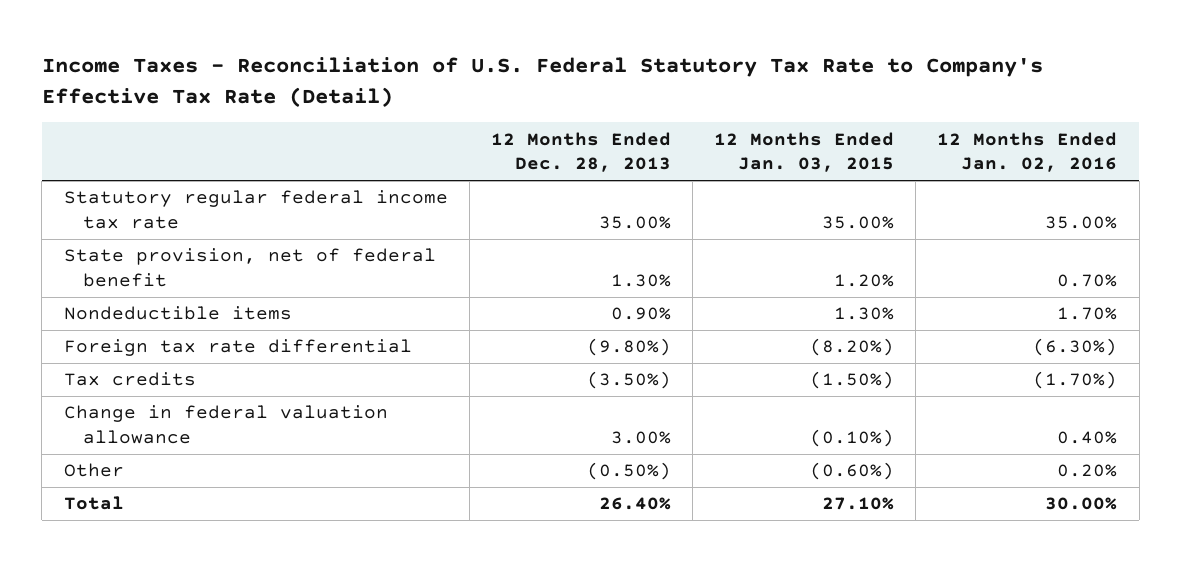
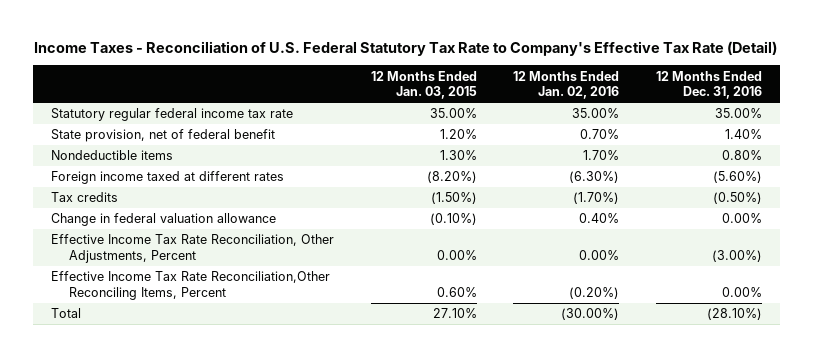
- | 12 Months Ended Dec. 28, 2013 | 12 Months Ended Jan. 03, 2015 | 12 Months Ended Jan. 02, 2016
+ | 12 Months Ended Jan. 03, 2015 | 12 Months Ended Jan. 02, 2016 | 12 Months Ended Dec. 31, 2016
- Foreign tax rate differential | (9.80%) | (8.20%) | (6.30%)
+ Foreign income taxed at different rates | (8.20%) | (6.30%) | (5.60%)
- Other | (0.50%) | (0.60%) | 0.20%
- Total | 26.40% | 27.10% | 30.00%
+ Effective Income Tax Rate Reconciliation, Other Adjustments, Percent | 0.00% | 0.00% | (3.00%)
+ Effective Income Tax Rate Reconciliation,Other Reconciling Items, Percent | 0.60% | (0.20%) | 0.00%
+ Total | 27.10% | (30.00%) | (28.10%)

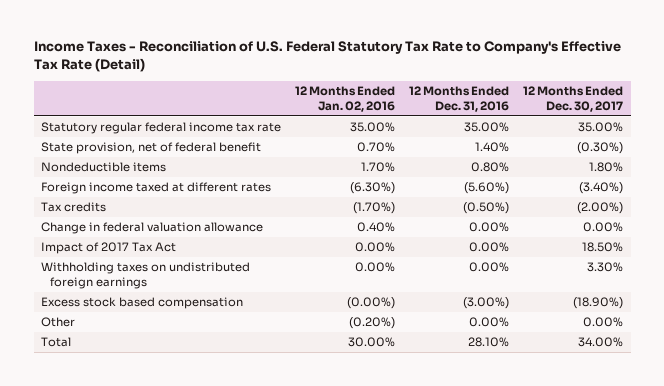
- | 12 Months Ended Jan. 03, 2015 | 12 Months Ended Jan. 02, 2016 | 12 Months Ended Dec. 31, 2016
+ | 12 Months Ended Jan. 02, 2016 | 12 Months Ended Dec. 31, 2016 | 12 Months Ended Dec. 30, 2017
- Effective Income Tax Rate Reconciliation, Other Adjustments, Percent | 0.00% | 0.00% | (3.00%)
- Effective Income Tax Rate Reconciliation,Other Reconciling Items, Percent | 0.60% | (0.20%) | 0.00%
- Total | 27.10% | (30.00%) | (28.10%)
+ Impact of 2017 Tax Act | 0.00% | 0.00% | 18.50%
+ Withholding taxes on undistributed foreign earnings | 0.00% | 0.00% | 3.30%
+ Excess stock based compensation | (0.00%) | (3.00%) | (18.90%)
+ Other | (0.20%) | 0.00% | 0.00%
+ Total | 30.00% | 28.10% | 34.00%

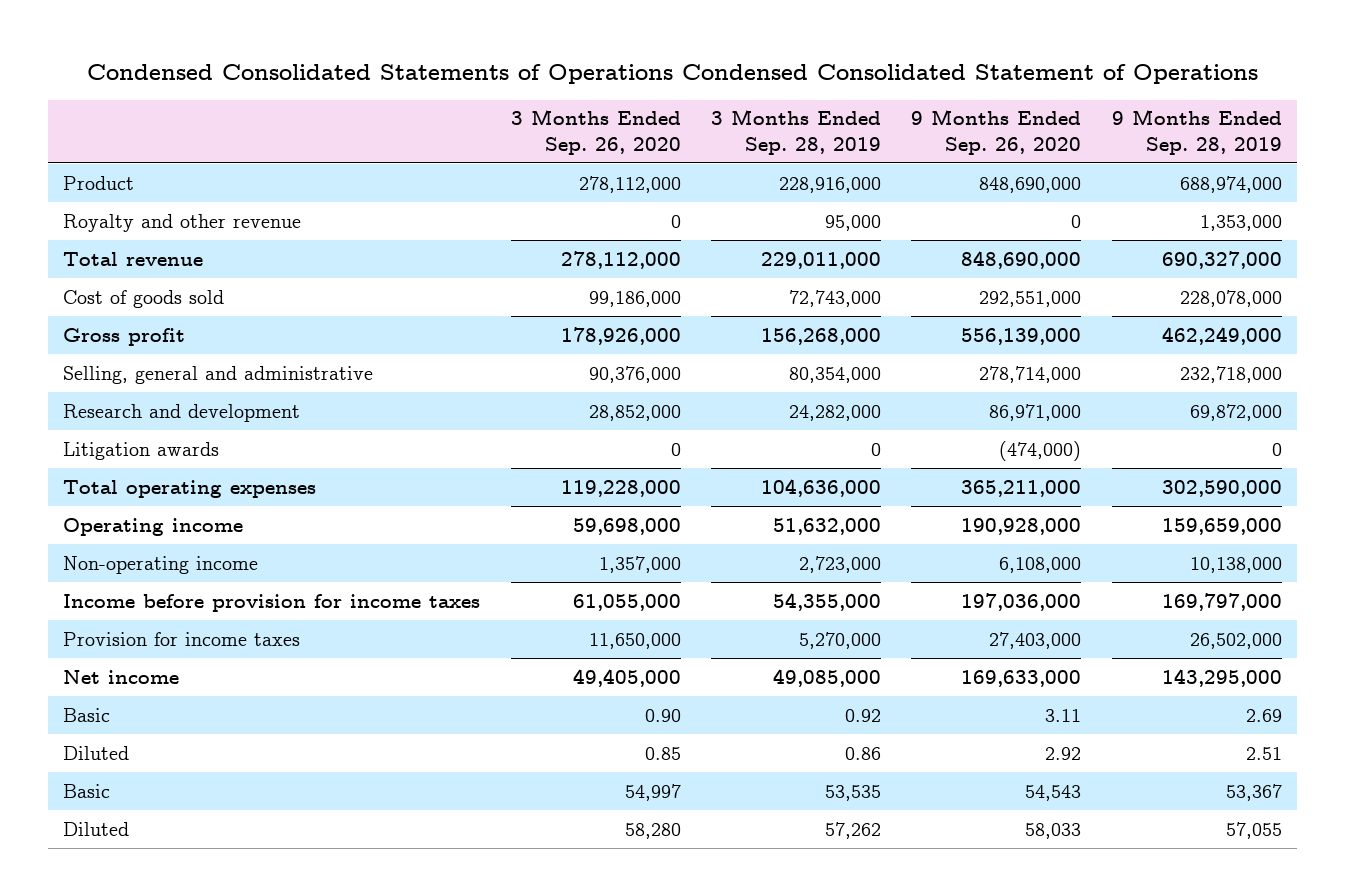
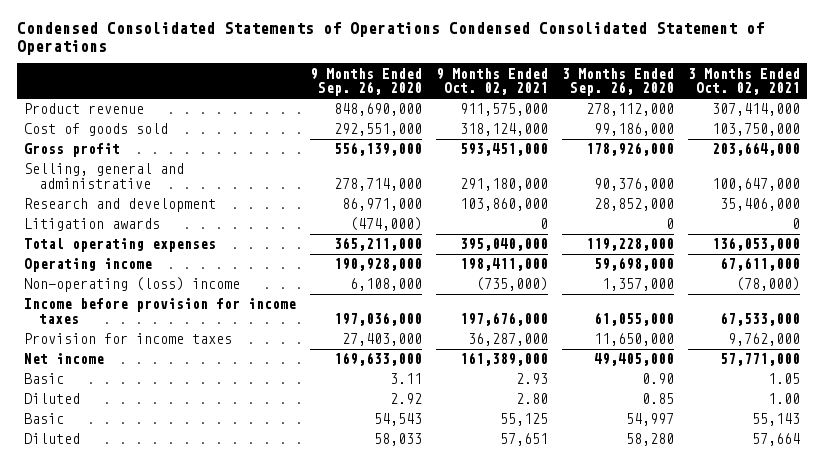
- | 3 Months Ended Sep. 26, 2020 | 3 Months Ended Sep. 28, 2019 | 9 Months Ended Sep. 26, 2020 | 9 Months Ended Sep. 28, 2019
+ | 9 Months Ended Sep. 26, 2020 | 9 Months Ended Oct. 02, 2021 | 3 Months Ended Sep. 26, 2020 | 3 Months Ended Oct. 02, 2021
- Product | 278,112,000 | 228,916,000 | 848,690,000 | 688,974,000
- Royalty and other revenue | 0 | 95,000 | 0 | 1,353,000
- Total revenue | 278,112,000 | 229,011,000 | 848,690,000 | 690,327,000
+ Product revenue | 848,690,000 | 911,575,000 | 278,112,000 | 307,414,000
- Non-operating income | 1,357,000 | 2,723,000 | 6,108,000 | 10,138,000
+ Non-operating (loss) income | 6,108,000 | (735,000) | 1,357,000 | (78,000)

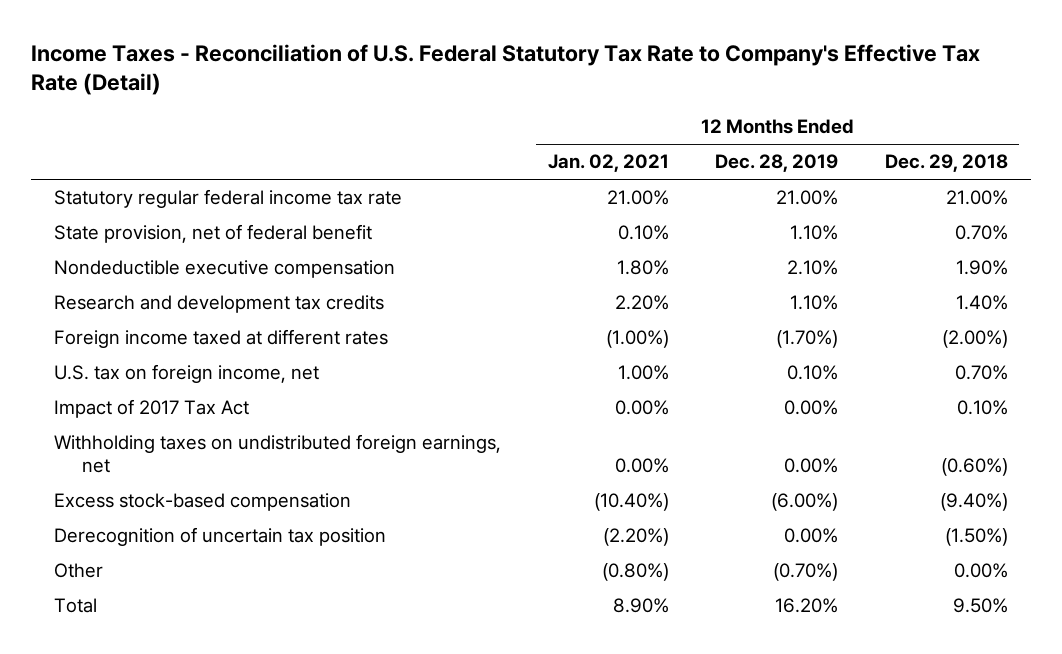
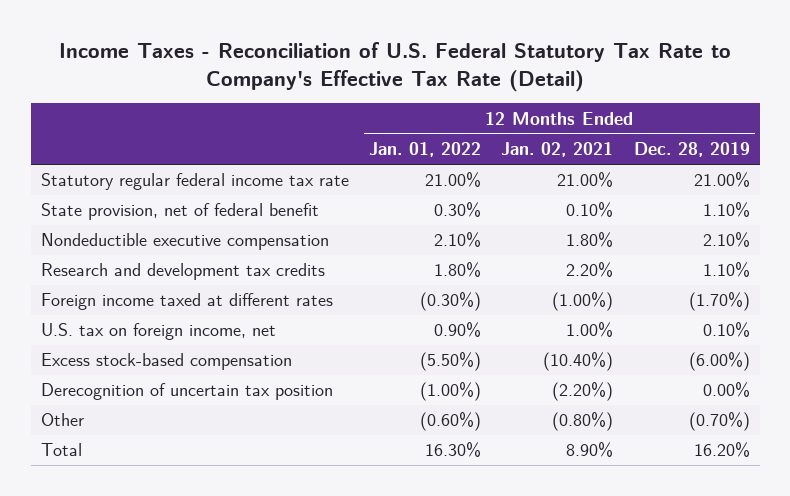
- | 12 Months Ended Jan. 02, 2021 | 12 Months Ended Dec. 28, 2019 | 12 Months Ended Dec. 29, 2018
+ | 12 Months Ended Jan. 01, 2022 | 12 Months Ended Jan. 02, 2021 | 12 Months Ended Dec. 28, 2019
- Impact of 2017 Tax Act | 0.00% | 0.00% | 0.10%
- Withholding taxes on undistributed foreign earnings, net | 0.00% | 0.00% | (0.60%)

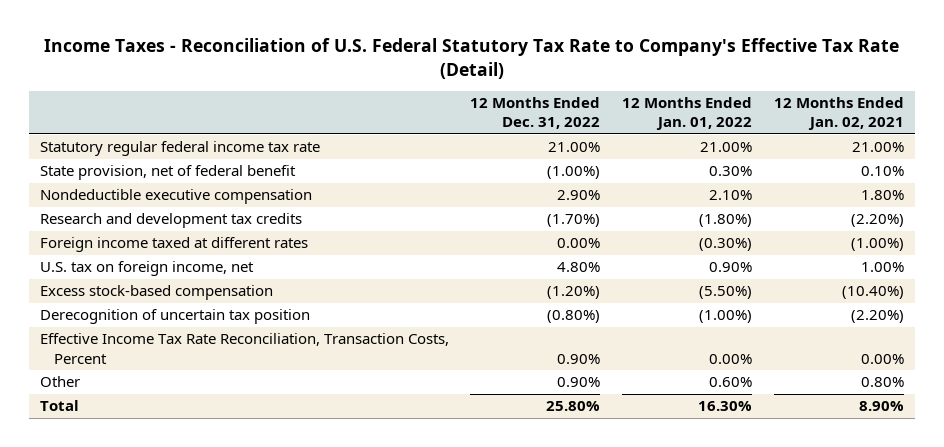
- | 12 Months Ended Jan. 01, 2022 | 12 Months Ended Jan. 02, 2021 | 12 Months Ended Dec. 28, 2019
+ | 12 Months Ended Dec. 31, 2022 | 12 Months Ended Jan. 01, 2022 | 12 Months Ended Jan. 02, 2021
- Research and development tax credits | 1.80% | 2.20% | 1.10%
+ Research and development tax credits | (1.70%) | (1.80%) | (2.20%)
- Other | (0.60%) | (0.80%) | (0.70%)
+ Effective Income Tax Rate Reconciliation, Transaction Costs, Percent | 0.90% | 0.00% | 0.00%
+ Other | 0.90% | 0.60% | 0.80%

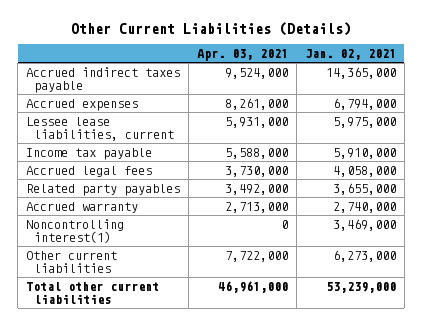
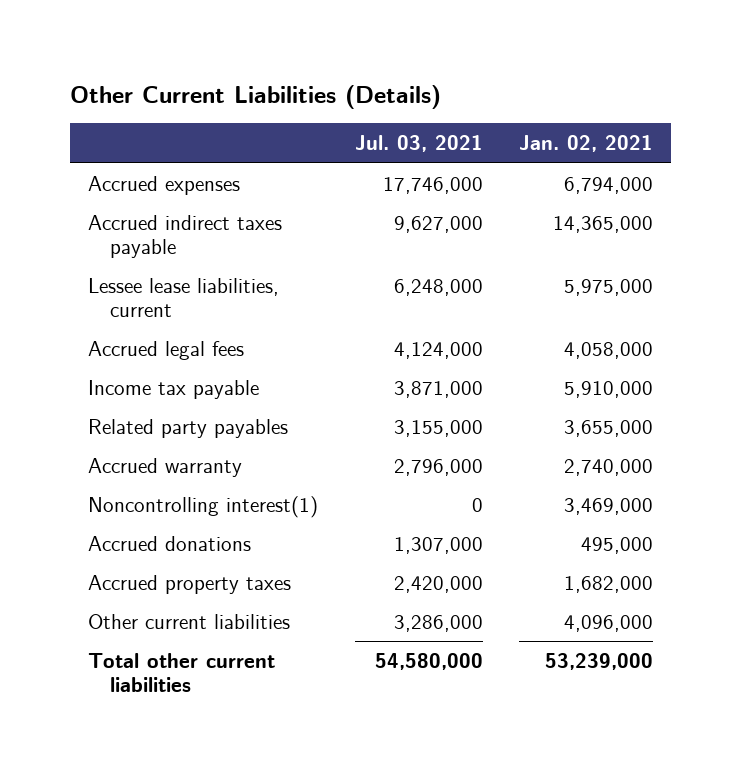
- | Apr. 03, 2021 | Jan. 02, 2021
+ | Jul. 03, 2021 | Jan. 02, 2021
moved down: Accrued indirect taxes payable | 9,627,000 | 14,365,000
moved down: Income tax payable | 3,871,000 | 5,910,000
- Other current liabilities | 7,722,000 | 6,273,000
+ Accrued donations | 1,307,000 | 495,000
+ Accrued property taxes | 2,420,000 | 1,682,000
+ Other current liabilities | 3,286,000 | 4,096,000

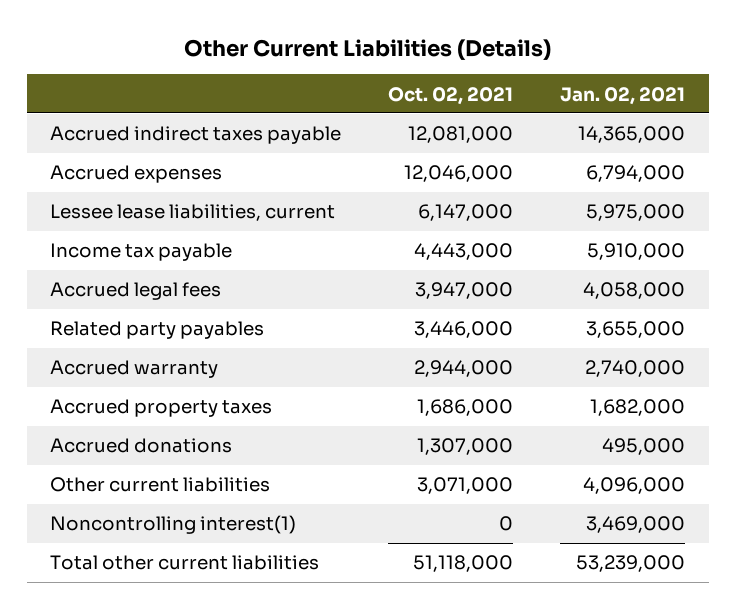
- | Jul. 03, 2021 | Jan. 02, 2021
+ | Oct. 02, 2021 | Jan. 02, 2021
moved down: Accrued expenses | 12,046,000 | 6,794,000
moved down: Accrued legal fees | 3,947,000 | 4,058,000
moved down: Accrued donations | 1,307,000 | 495,000
moved down: Noncontrolling interest(1) | 0 | 3,469,000

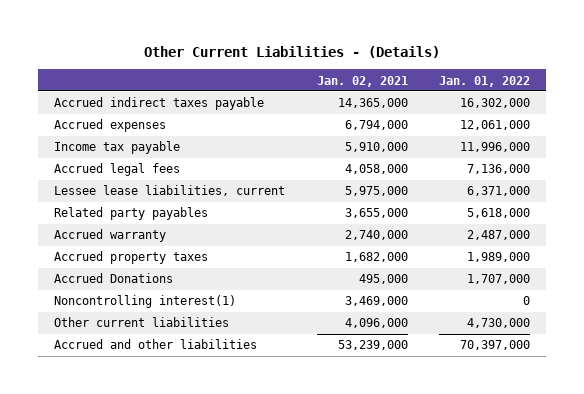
- Other Current Liabilities (Details)
+ Other Current Liabilities - (Details)
- | Oct. 02, 2021 | Jan. 02, 2021
+ | Jan. 02, 2021 | Jan. 01, 2022
moved down: Lessee lease liabilities, current | 5,975,000 | 6,371,000
- Accrued donations | 1,307,000 | 495,000
+ Accrued Donations | 495,000 | 1,707,000
- Total other current liabilities | 51,118,000 | 53,239,000
moved down: Other current liabilities | 4,096,000 | 4,730,000
+ Accrued and other liabilities | 53,239,000 | 70,397,000

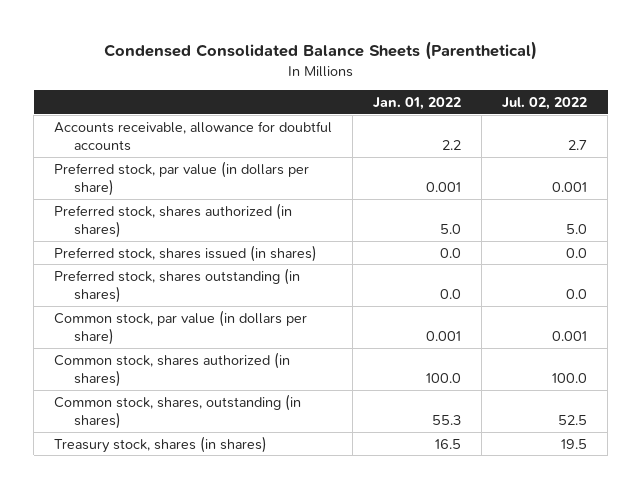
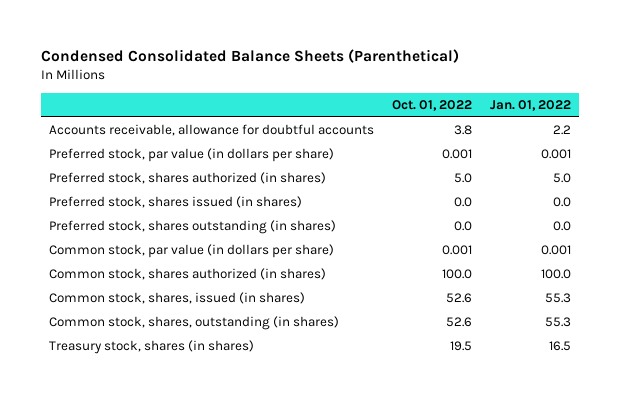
- | Jan. 01, 2022 | Jul. 02, 2022
+ | Oct. 01, 2022 | Jan. 01, 2022
+ Common stock, shares, issued (in shares) | 52.6 | 55.3

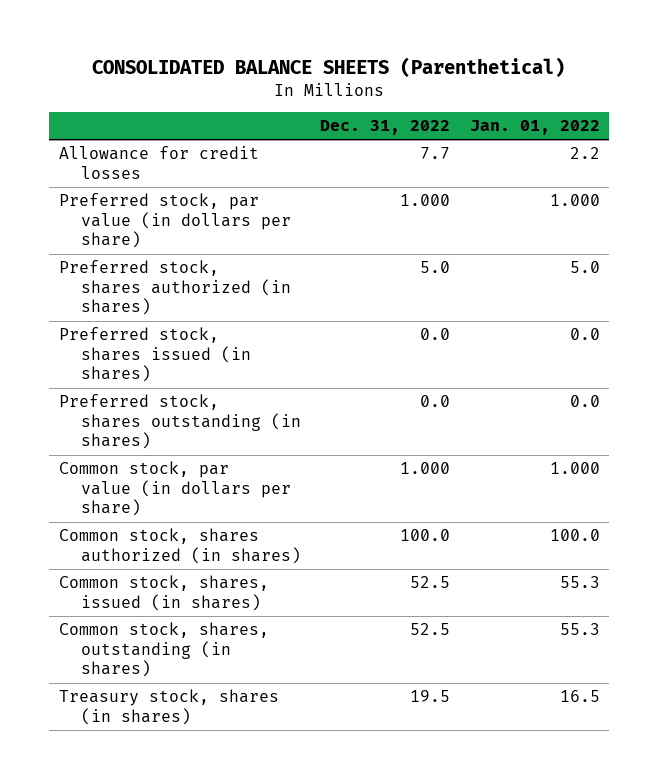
- Condensed Consolidated Balance Sheets (Parenthetical)
+ CONSOLIDATED BALANCE SHEETS (Parenthetical)
- | Oct. 01, 2022 | Jan. 01, 2022
+ | Dec. 31, 2022 | Jan. 01, 2022
- Accounts receivable, allowance for doubtful accounts | 3.8 | 2.2
- Preferred stock, par value (in dollars per share) | 0.001 | 0.001
+ Allowance for credit losses | 7.7 | 2.2
+ Preferred stock, par value (in dollars per share) | 1.000 | 1.000
- Common stock, par value (in dollars per share) | 0.001 | 0.001
+ Common stock, par value (in dollars per share) | 1.000 | 1.000

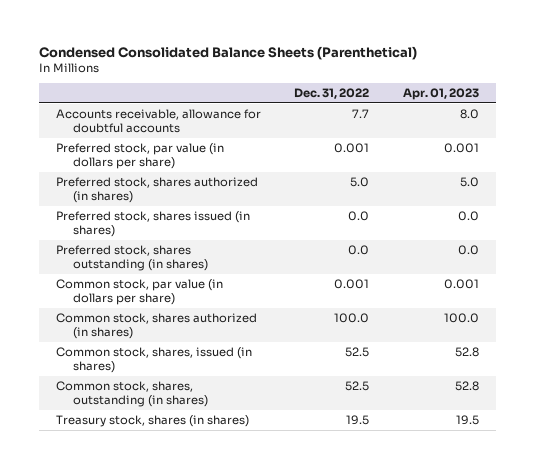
- CONSOLIDATED BALANCE SHEETS (Parenthetical)
+ Condensed Consolidated Balance Sheets (Parenthetical)
- | Dec. 31, 2022 | Jan. 01, 2022
+ | Dec. 31, 2022 | Apr. 01, 2023
- Allowance for credit losses | 7.7 | 2.2
- Preferred stock, par value (in dollars per share) | 1.000 | 1.000
+ Accounts receivable, allowance for doubtful accounts | 7.7 | 8.0
+ Preferred stock, par value (in dollars per share) | 0.001 | 0.001
- Common stock, par value (in dollars per share) | 1.000 | 1.000
+ Common stock, par value (in dollars per share) | 0.001 | 0.001

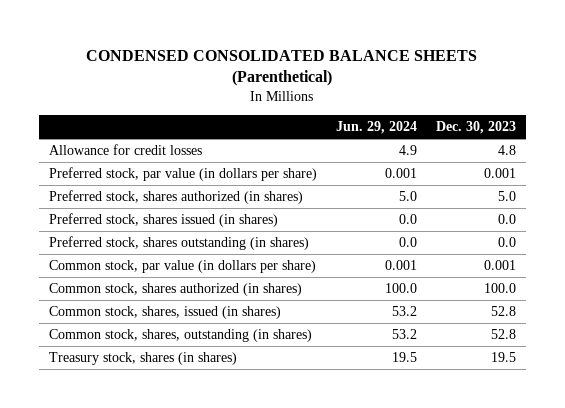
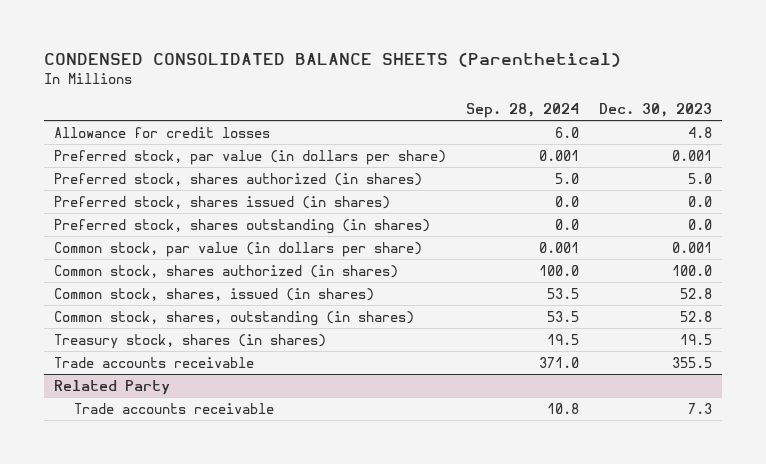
- | Jun. 29, 2024 | Dec. 30, 2023
+ | Sep. 28, 2024 | Dec. 30, 2023
+ Trade accounts receivable | 371.0 | 355.5
+ Related Party
+ Trade accounts receivable | 10.8 | 7.3

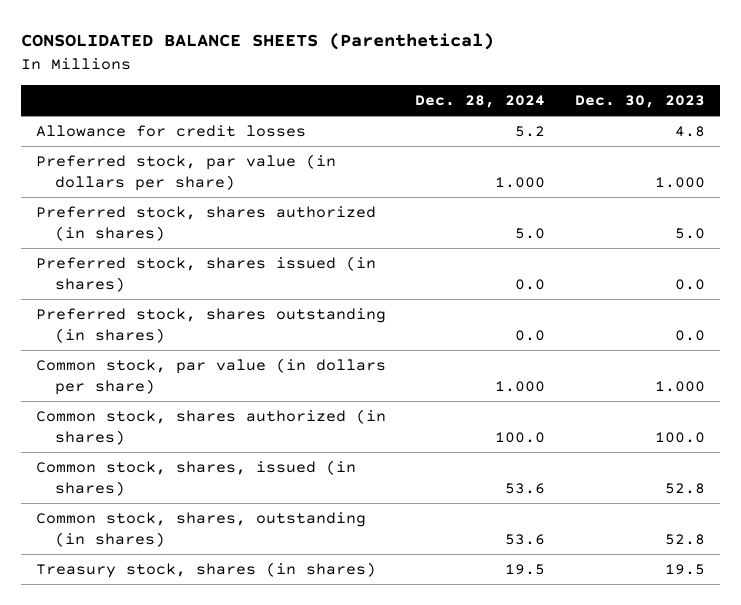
- CONDENSED CONSOLIDATED BALANCE SHEETS (Parenthetical)
+ CONSOLIDATED BALANCE SHEETS (Parenthetical)
- | Sep. 28, 2024 | Dec. 30, 2023
+ | Dec. 28, 2024 | Dec. 30, 2023
- Preferred stock, par value (in dollars per share) | 0.001 | 0.001
+ Preferred stock, par value (in dollars per share) | 1.000 | 1.000
- Common stock, par value (in dollars per share) | 0.001 | 0.001
+ Common stock, par value (in dollars per share) | 1.000 | 1.000
- Trade accounts receivable | 371.0 | 355.5
- Related Party
- Trade accounts receivable | 10.8 | 7.3

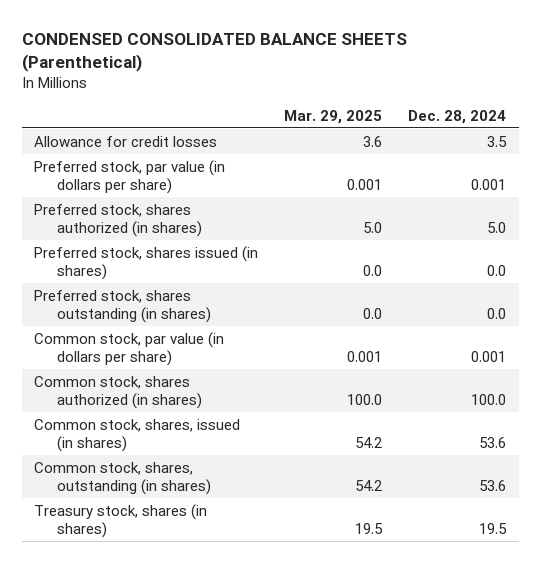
- CONSOLIDATED BALANCE SHEETS (Parenthetical)
+ CONDENSED CONSOLIDATED BALANCE SHEETS (Parenthetical)
- | Dec. 28, 2024 | Dec. 30, 2023
+ | Mar. 29, 2025 | Dec. 28, 2024
- Allowance for credit losses | 5.2 | 4.8
- Preferred stock, par value (in dollars per share) | 1.000 | 1.000
+ Allowance for credit losses | 3.6 | 3.5
+ Preferred stock, par value (in dollars per share) | 0.001 | 0.001
- Common stock, par value (in dollars per share) | 1.000 | 1.000
+ Common stock, par value (in dollars per share) | 0.001 | 0.001

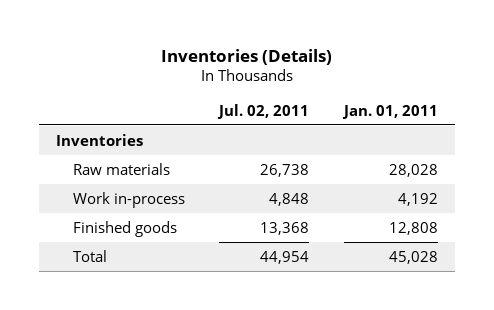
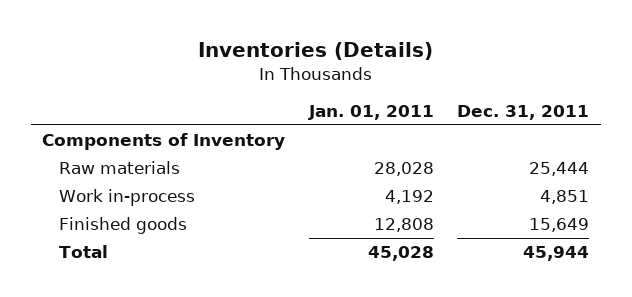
- | Jul. 02, 2011 | Jan. 01, 2011
+ | Jan. 01, 2011 | Dec. 31, 2011
- Inventories
+ Components of Inventory

